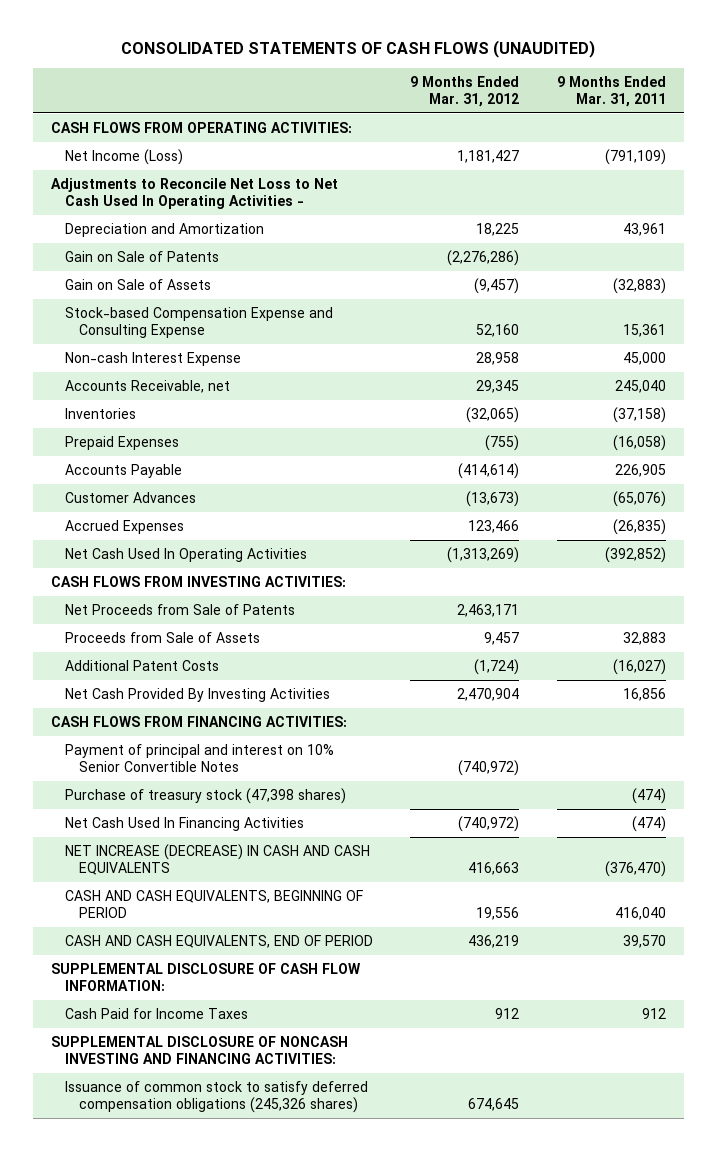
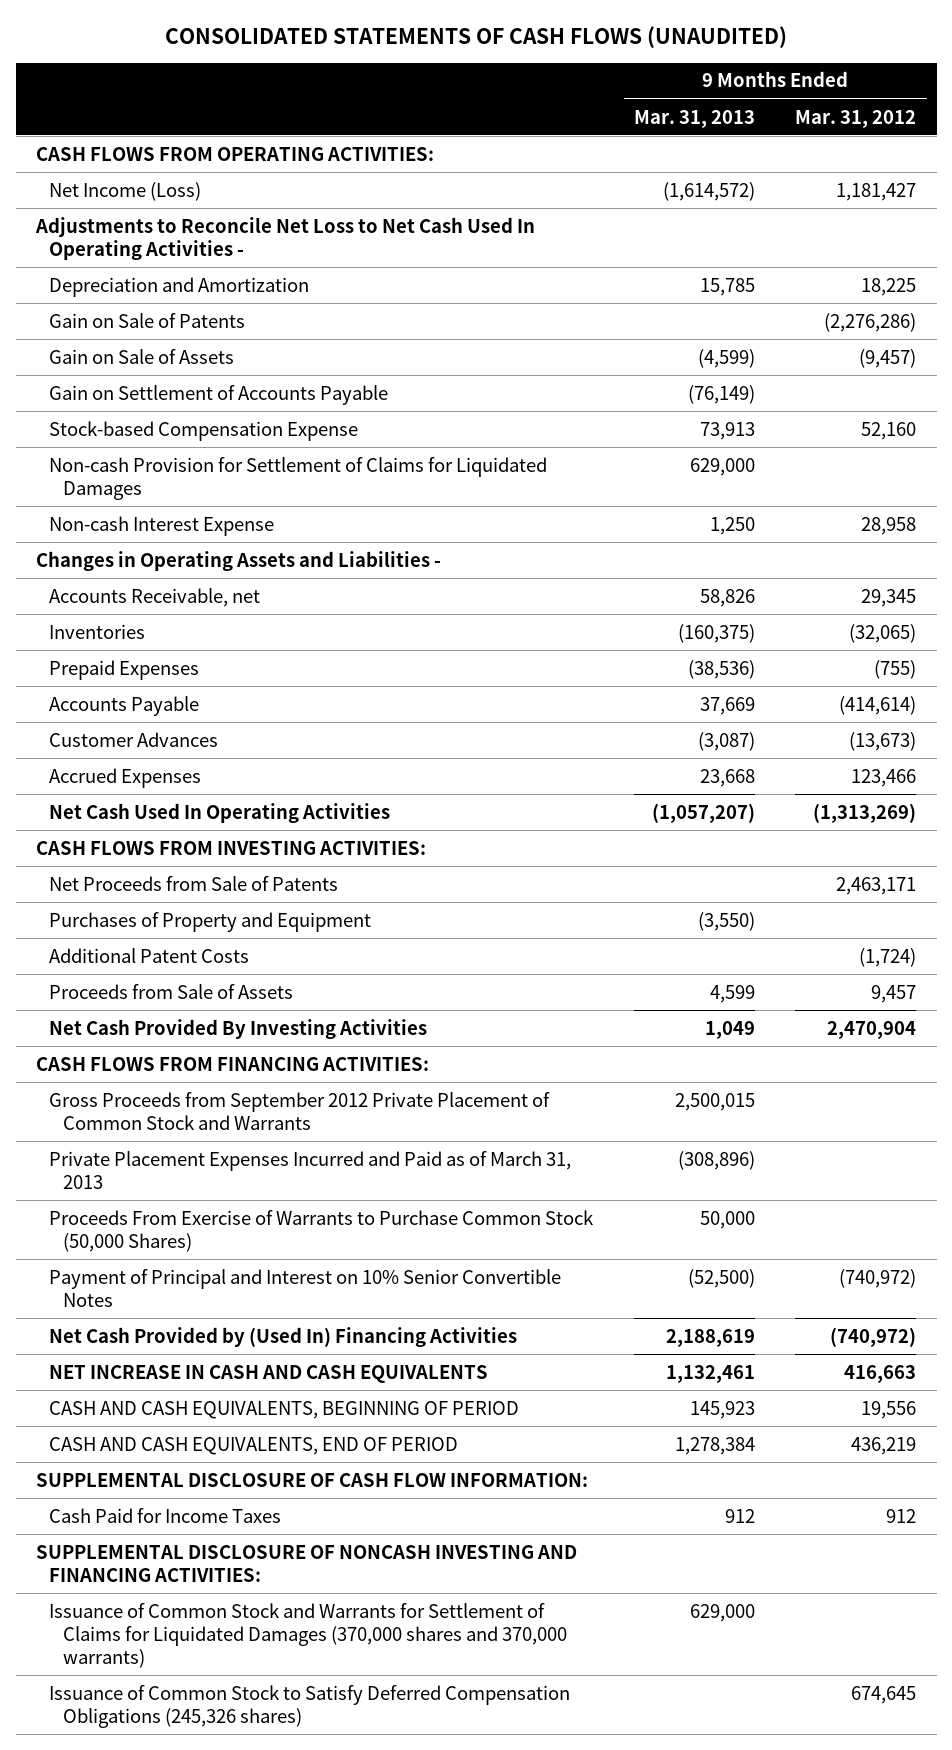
- | 9 Months Ended Mar. 31, 2012 | 9 Months Ended Mar. 31, 2011
+ | 9 Months Ended Mar. 31, 2013 | 9 Months Ended Mar. 31, 2012
- Stock-based Compensation Expense and Consulting Expense | 52,160 | 15,361
+ Gain on Settlement of Accounts Payable | (76,149) |
+ Stock-based Compensation Expense | 73,913 | 52,160
+ Non-cash Provision for Settlement of Claims for Liquidated Damages | 629,000 |
+ Changes in Operating Assets and Liabilities -
+ Purchases of Property and Equipment | (3,550) |
moved down: Proceeds from Sale of Assets | 4,599 | 9,457
- Payment of principal and interest on 10% Senior Convertible Notes | (740,972) |
- Purchase of treasury stock (47,398 shares) | | (474)
- Net Cash Used In Financing Activities | (740,972) | (474)
- NET INCREASE (DECREASE) IN CASH AND CASH EQUIVALENTS | 416,663 | (376,470)
+ Gross Proceeds from September 2012 Private Placement of Common Stock and Warrants | 2,500,015 |
+ Private Placement Expenses Incurred and Paid as of March 31, 2013 | (308,896) |
+ Proceeds From Exercise of Warrants to Purchase Common Stock (50,000 Shares) | 50,000 |
+ Payment of Principal and Interest on 10% Senior Convertible Notes | (52,500) | (740,972)
+ Net Cash Provided by (Used In) Financing Activities | 2,188,619 | (740,972)
+ NET INCREASE IN CASH AND CASH EQUIVALENTS | 1,132,461 | 416,663
- Issuance of common stock to satisfy deferred compensation obligations (245,326 shares) | 674,645 |
+ Issuance of Common Stock and Warrants for Settlement of Claims for Liquidated Damages (370,000 shares and 370,000 warrants) | 629,000 |
+ Issuance of Common Stock to Satisfy Deferred Compensation Obligations (245,326 shares) | | 674,645

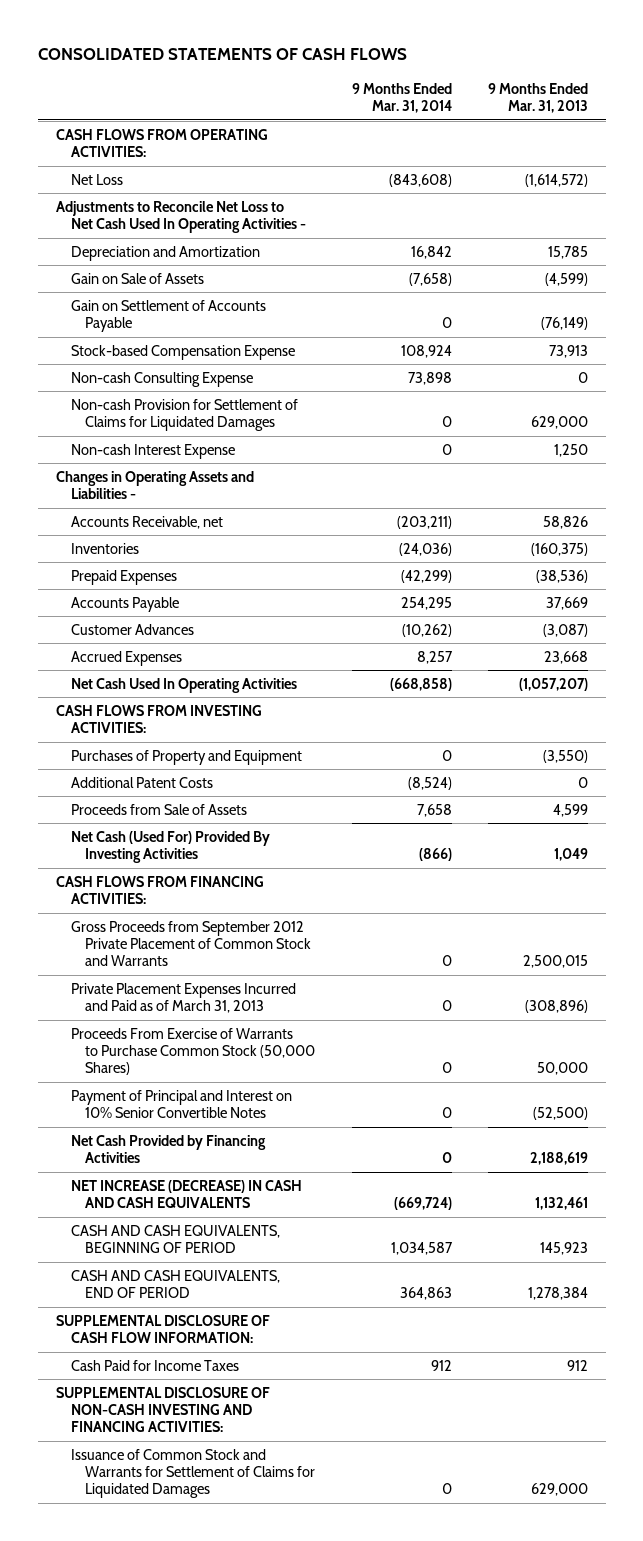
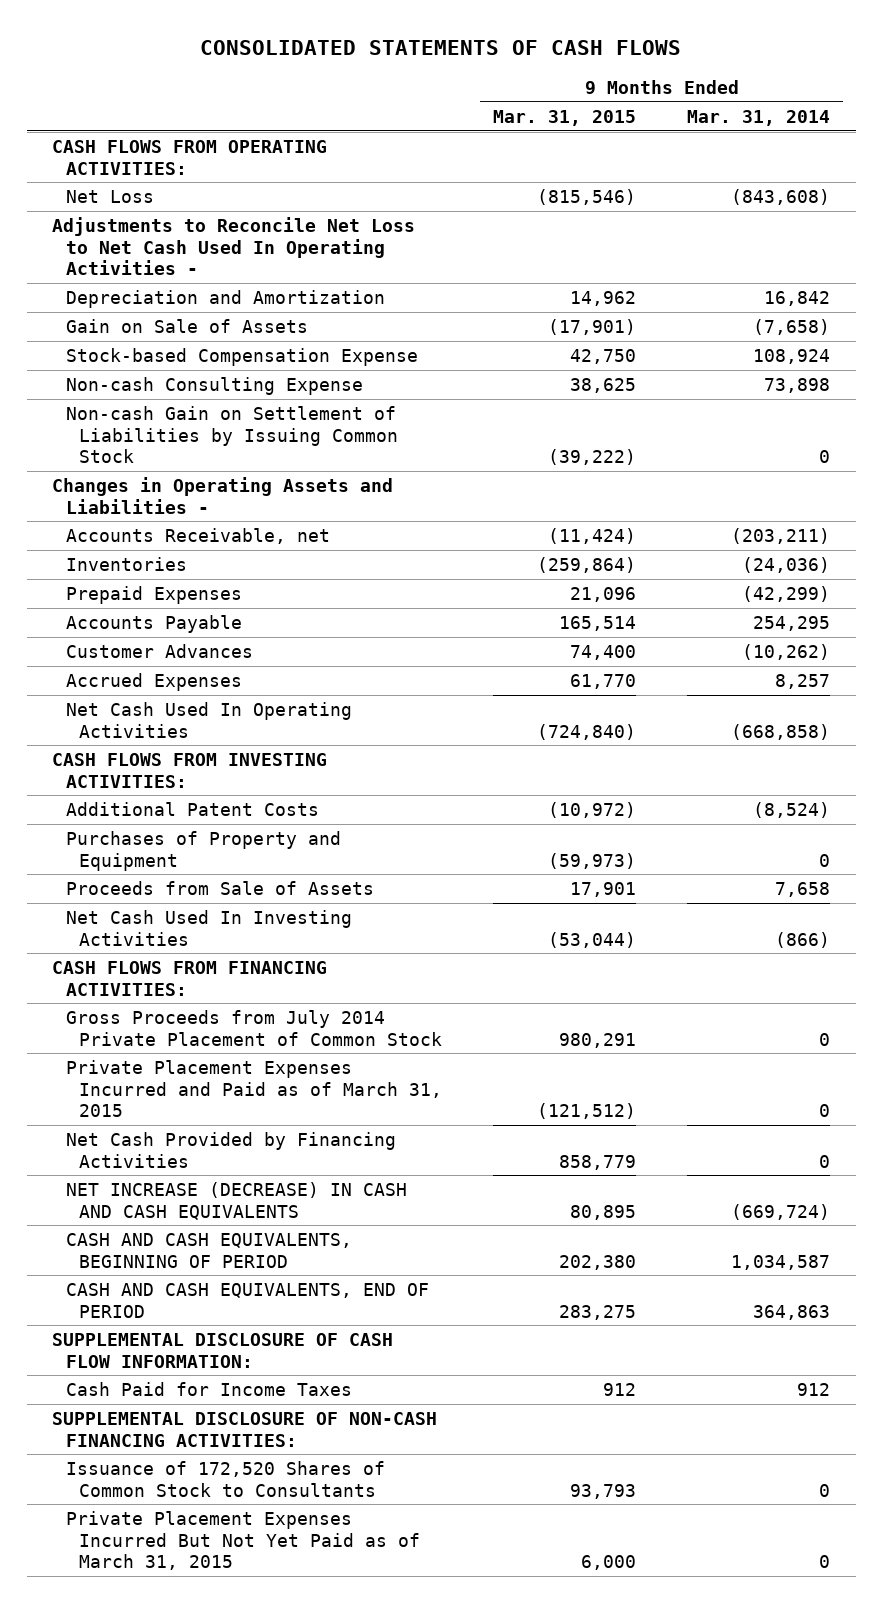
- | 9 Months Ended Mar. 31, 2014 | 9 Months Ended Mar. 31, 2013
+ | 9 Months Ended Mar. 31, 2015 | 9 Months Ended Mar. 31, 2014
- Gain on Settlement of Accounts Payable | 0 | (76,149)
- Non-cash Provision for Settlement of Claims for Liquidated Damages | 0 | 629,000
- Non-cash Interest Expense | 0 | 1,250
+ Non-cash Gain on Settlement of Liabilities by Issuing Common Stock | (39,222) | 0
moved down: Purchases of Property and Equipment | (59,973) | 0
- Net Cash (Used For) Provided By Investing Activities | (866) | 1,049
+ Net Cash Used In Investing Activities | (53,044) | (866)
- Gross Proceeds from September 2012 Private Placement of Common Stock and Warrants | 0 | 2,500,015
- Private Placement Expenses Incurred and Paid as of March 31, 2013 | 0 | (308,896)
- Proceeds From Exercise of Warrants to Purchase Common Stock (50,000 Shares) | 0 | 50,000
- Payment of Principal and Interest on 10% Senior Convertible Notes | 0 | (52,500)
+ Gross Proceeds from July 2014 Private Placement of Common Stock | 980,291 | 0
+ Private Placement Expenses Incurred and Paid as of March 31, 2015 | (121,512) | 0
- SUPPLEMENTAL DISCLOSURE OF NON-CASH INVESTING AND FINANCING ACTIVITIES:
- Issuance of Common Stock and Warrants for Settlement of Claims for Liquidated Damages | 0 | 629,000
+ SUPPLEMENTAL DISCLOSURE OF NON-CASH FINANCING ACTIVITIES:
+ Issuance of 172,520 Shares of Common Stock to Consultants | 93,793 | 0
+ Private Placement Expenses Incurred But Not Yet Paid as of March 31, 2015 | 6,000 | 0

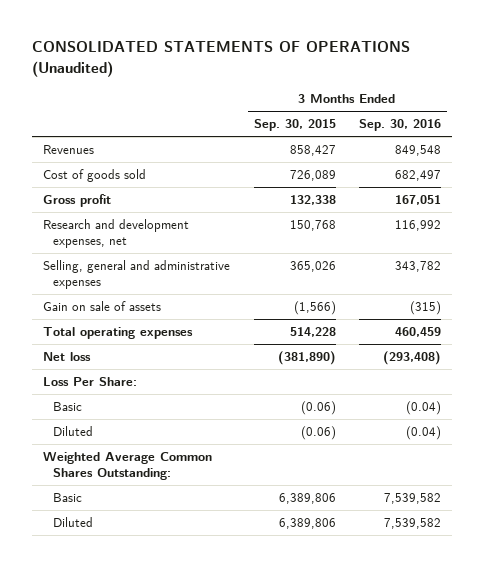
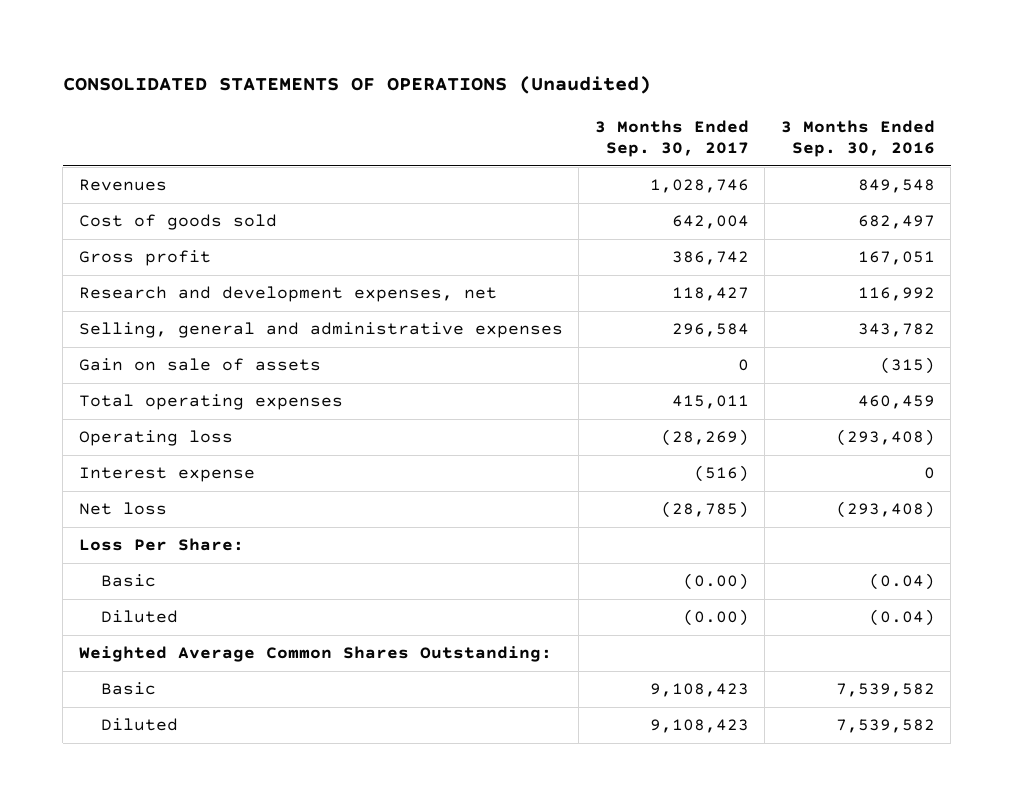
- | 3 Months Ended Sep. 30, 2015 | 3 Months Ended Sep. 30, 2016
+ | 3 Months Ended Sep. 30, 2017 | 3 Months Ended Sep. 30, 2016
+ Operating loss | (28,269) | (293,408)
+ Interest expense | (516) | 0

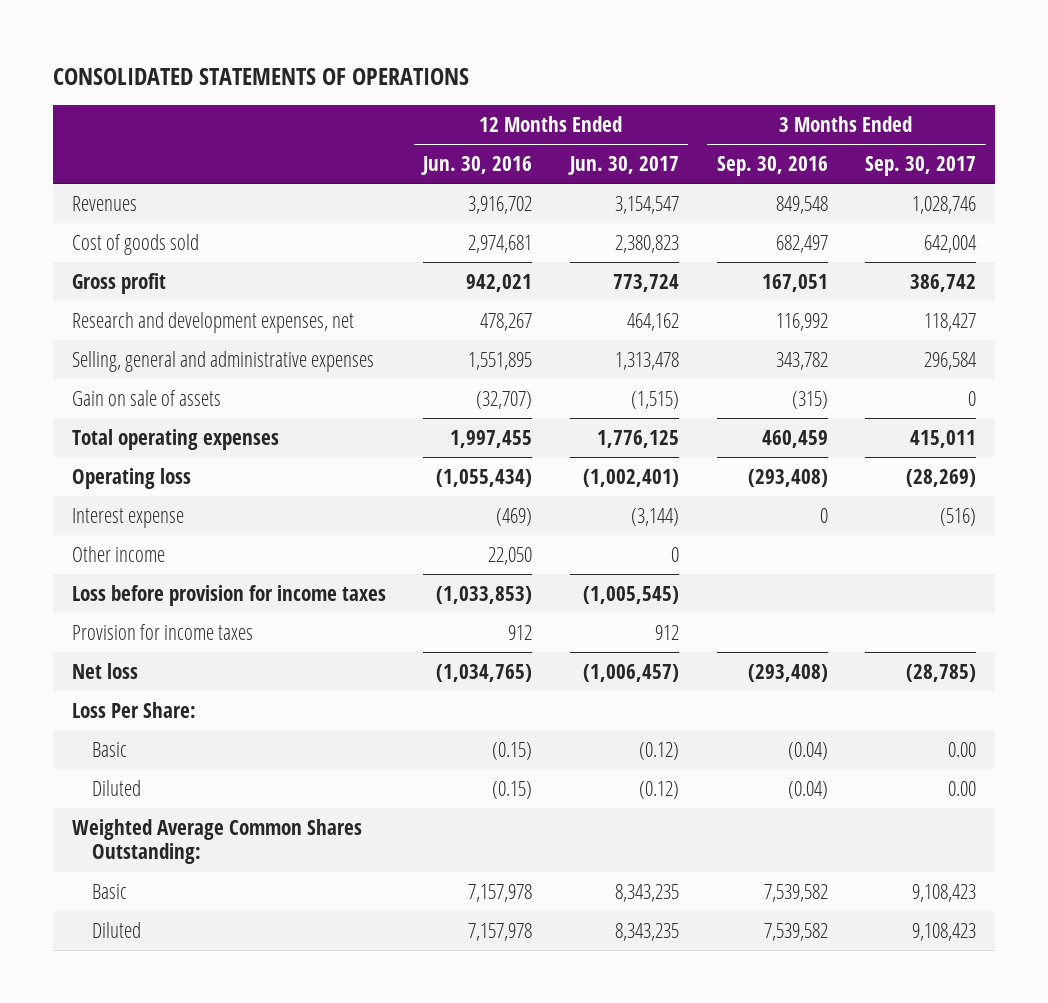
- CONSOLIDATED STATEMENTS OF OPERATIONS (Unaudited)
+ CONSOLIDATED STATEMENTS OF OPERATIONS
- | 3 Months Ended Sep. 30, 2017 | 3 Months Ended Sep. 30, 2016
+ | 12 Months Ended Jun. 30, 2016 | 12 Months Ended Jun. 30, 2017 | 3 Months Ended Sep. 30, 2016 | 3 Months Ended Sep. 30, 2017
+ Other income | 22,050 | 0 | |
+ Loss before provision for income taxes | (1,033,853) | (1,005,545) | |
+ Provision for income taxes | 912 | 912 | |
- Basic | (0.00) | (0.04)
- Diluted | (0.00) | (0.04)
+ Basic | (0.15) | (0.12) | (0.04) | 0.00
+ Diluted | (0.15) | (0.12) | (0.04) | 0.00

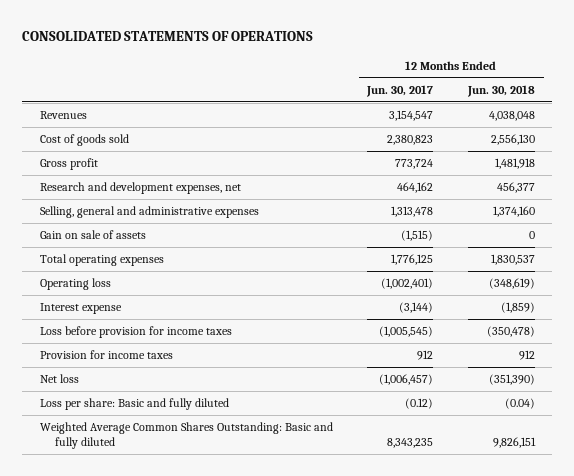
- | 12 Months Ended Jun. 30, 2016 | 12 Months Ended Jun. 30, 2017 | 3 Months Ended Sep. 30, 2016 | 3 Months Ended Sep. 30, 2017
+ | 12 Months Ended Jun. 30, 2017 | 12 Months Ended Jun. 30, 2018
- Other income | 22,050 | 0 | |
- Loss Per Share:
- Basic | (0.15) | (0.12) | (0.04) | 0.00
- Diluted | (0.15) | (0.12) | (0.04) | 0.00
- Weighted Average Common Shares Outstanding:
- Basic | 7,157,978 | 8,343,235 | 7,539,582 | 9,108,423
- Diluted | 7,157,978 | 8,343,235 | 7,539,582 | 9,108,423
+ Loss per share: Basic and fully diluted | (0.12) | (0.04)
+ Weighted Average Common Shares Outstanding: Basic and fully diluted | 8,343,235 | 9,826,151

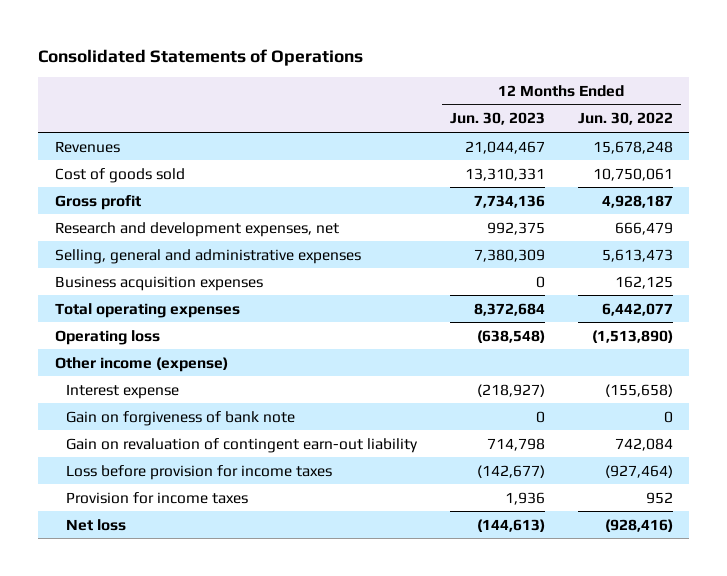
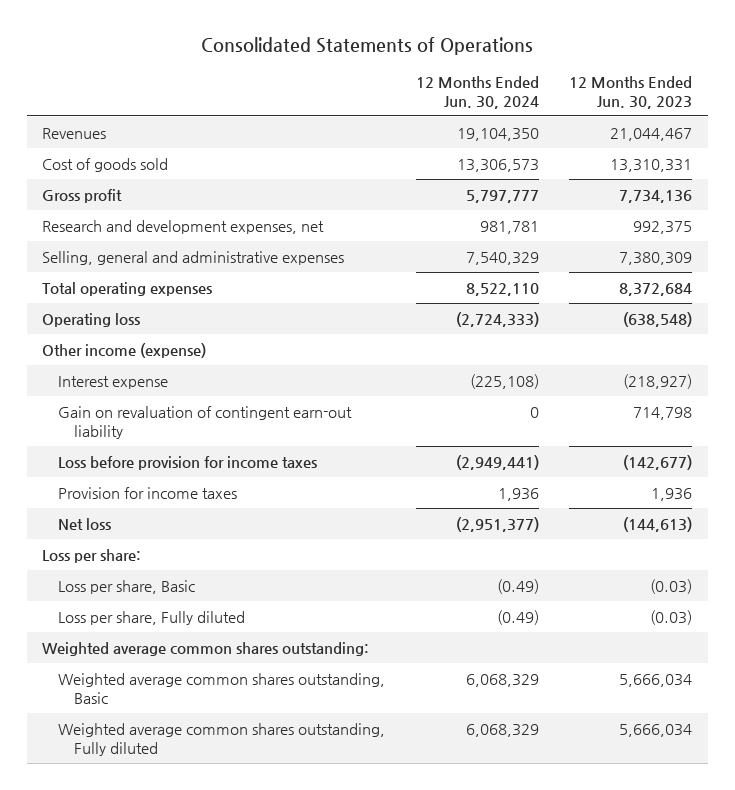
- | 12 Months Ended Jun. 30, 2023 | 12 Months Ended Jun. 30, 2022
+ | 12 Months Ended Jun. 30, 2024 | 12 Months Ended Jun. 30, 2023
- Business acquisition expenses | 0 | 162,125
- Gain on forgiveness of bank note | 0 | 0
+ Loss per share:
+ Loss per share, Basic | (0.49) | (0.03)
+ Loss per share, Fully diluted | (0.49) | (0.03)
+ Weighted average common shares outstanding:
+ Weighted average common shares outstanding, Basic | 6,068,329 | 5,666,034
+ Weighted average common shares outstanding, Fully diluted | 6,068,329 | 5,666,034

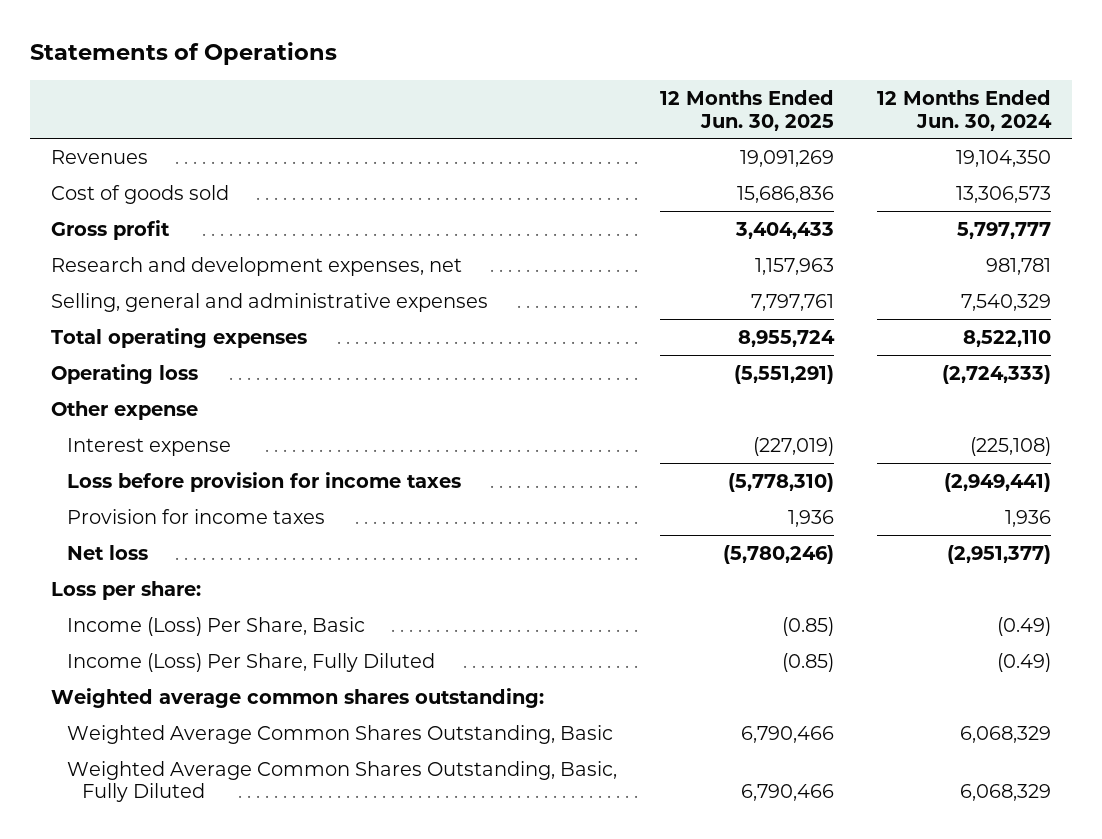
- Consolidated Statements of Operations
+ Statements of Operations
- | 12 Months Ended Jun. 30, 2024 | 12 Months Ended Jun. 30, 2023
+ | 12 Months Ended Jun. 30, 2025 | 12 Months Ended Jun. 30, 2024
- Other income (expense)
+ Other expense
- Gain on revaluation of contingent earn-out liability | 0 | 714,798
- Loss per share, Basic | (0.49) | (0.03)
- Loss per share, Fully diluted | (0.49) | (0.03)
+ Income (Loss) Per Share, Basic | (0.85) | (0.49)
+ Income (Loss) Per Share, Fully Diluted | (0.85) | (0.49)
- Weighted average common shares outstanding, Basic | 6,068,329 | 5,666,034
- Weighted average common shares outstanding, Fully diluted | 6,068,329 | 5,666,034
+ Weighted Average Common Shares Outstanding, Basic | 6,790,466 | 6,068,329
+ Weighted Average Common Shares Outstanding, Basic, Fully Diluted | 6,790,466 | 6,068,329

